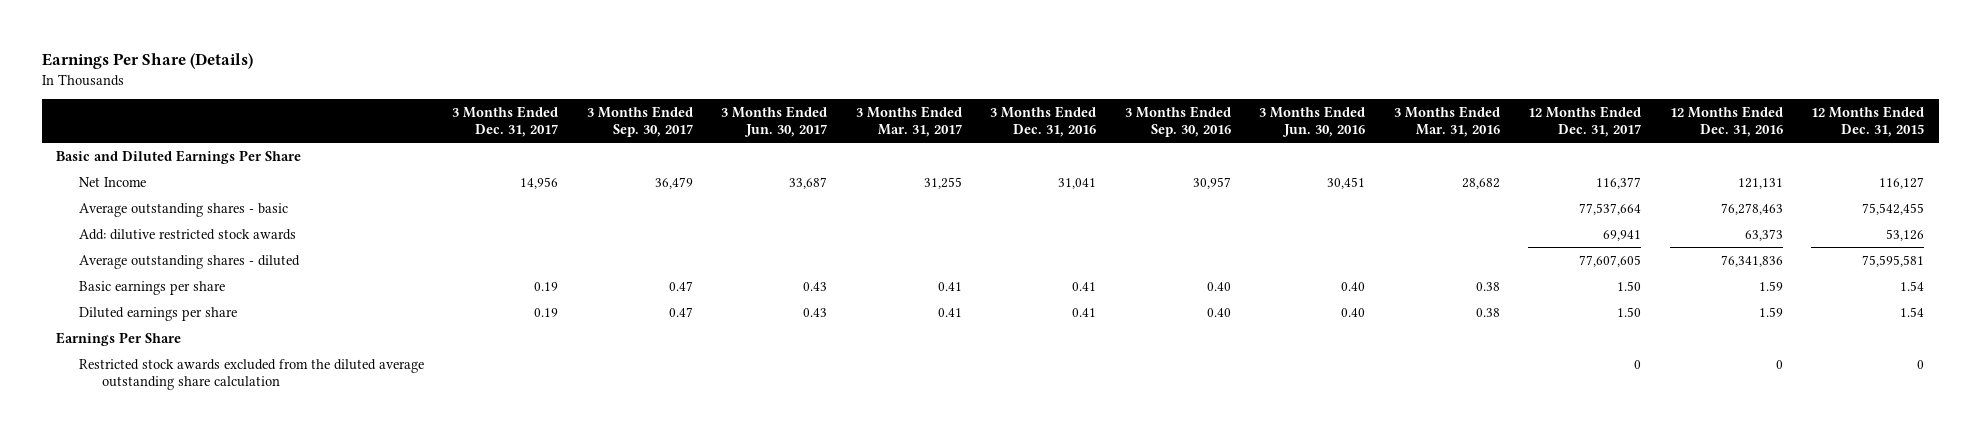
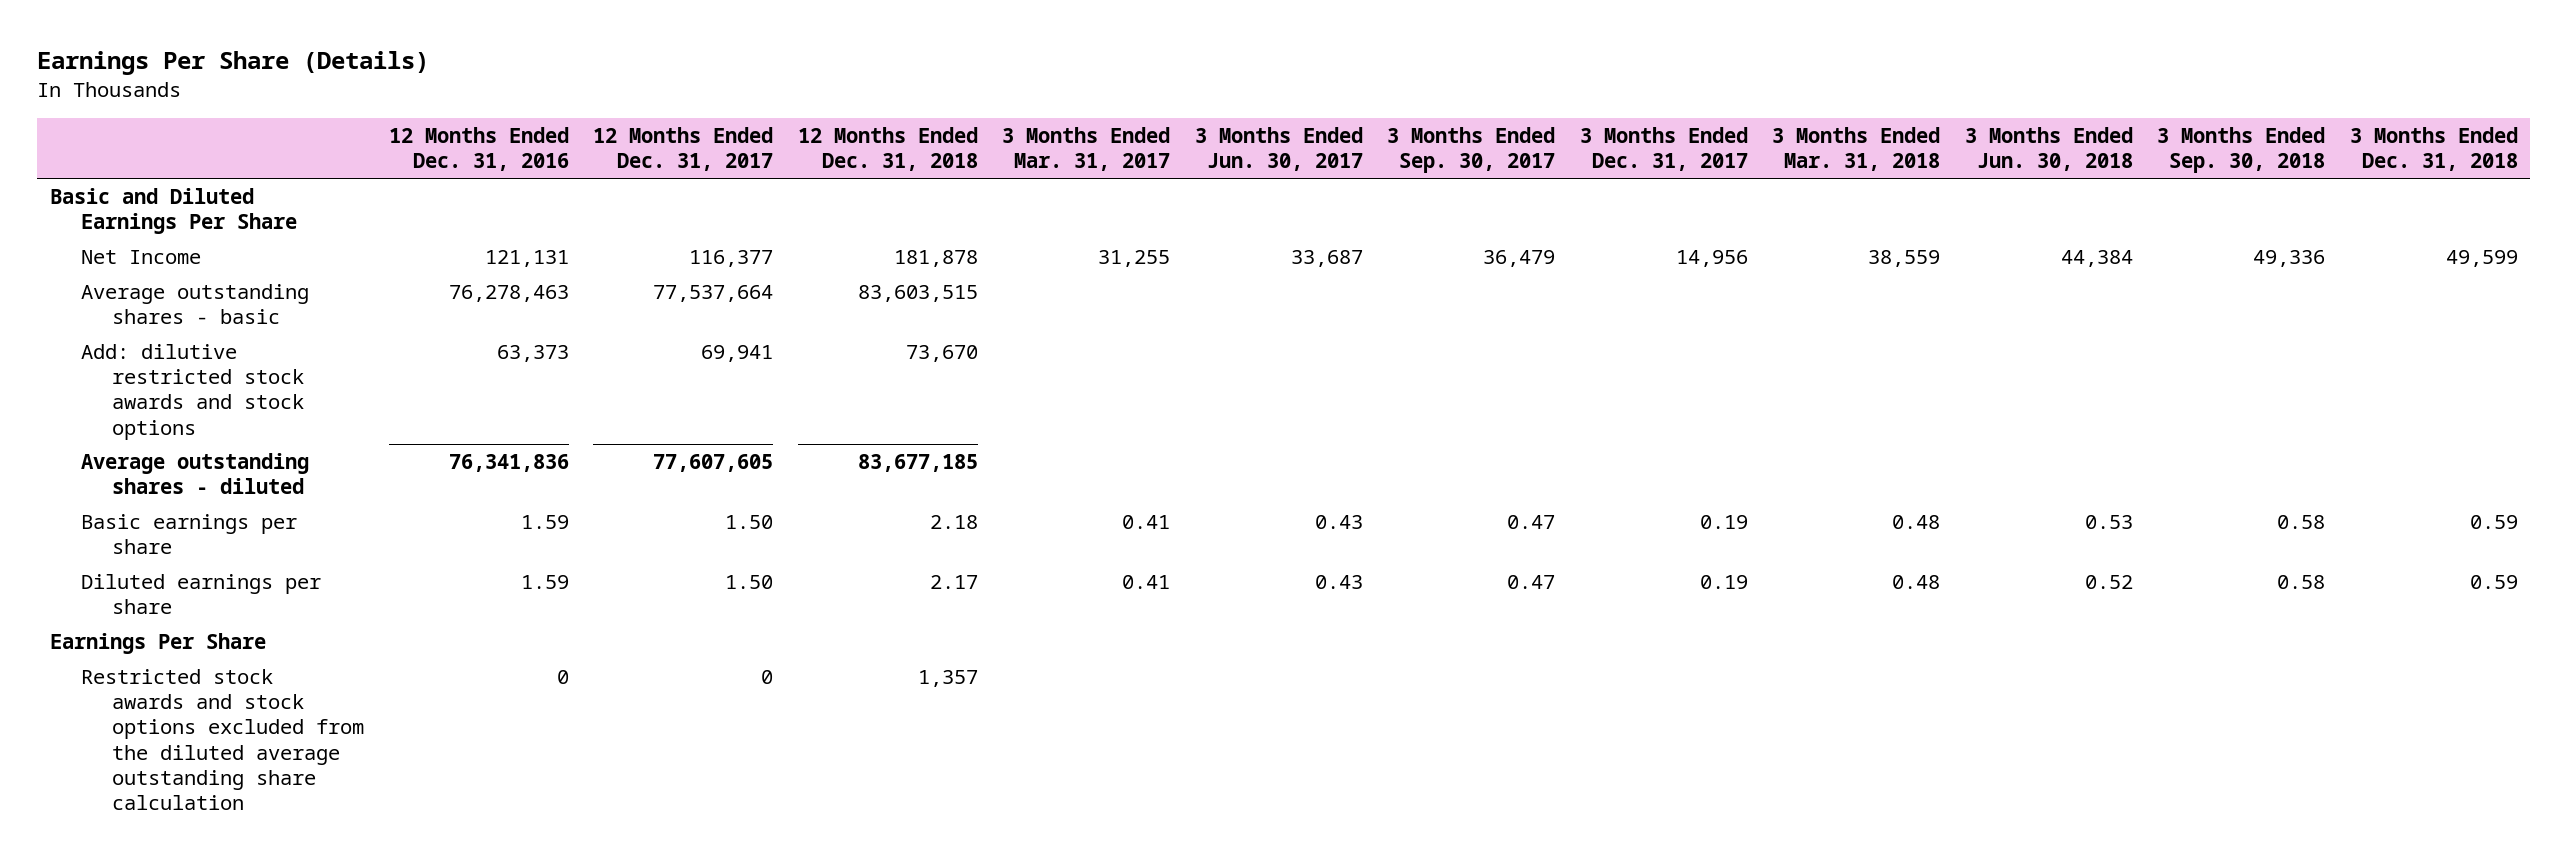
- | 3 Months Ended Dec. 31, 2017 | 3 Months Ended Sep. 30, 2017 | 3 Months Ended Jun. 30, 2017 | 3 Months Ended Mar. 31, 2017 | 3 Months Ended Dec. 31, 2016 | 3 Months Ended Sep. 30, 2016 | 3 Months Ended Jun. 30, 2016 | 3 Months Ended Mar. 31, 2016 | 12 Months Ended Dec. 31, 2017 | 12 Months Ended Dec. 31, 2016 | 12 Months Ended Dec. 31, 2015
+ | 12 Months Ended Dec. 31, 2016 | 12 Months Ended Dec. 31, 2017 | 12 Months Ended Dec. 31, 2018 | 3 Months Ended Mar. 31, 2017 | 3 Months Ended Jun. 30, 2017 | 3 Months Ended Sep. 30, 2017 | 3 Months Ended Dec. 31, 2017 | 3 Months Ended Mar. 31, 2018 | 3 Months Ended Jun. 30, 2018 | 3 Months Ended Sep. 30, 2018 | 3 Months Ended Dec. 31, 2018
- Add: dilutive restricted stock awards | | | | | | | | | 69,941 | 63,373 | 53,126
+ Add: dilutive restricted stock awards and stock options | 63,373 | 69,941 | 73,670 | | | | | | | |
- Restricted stock awards excluded from the diluted average outstanding share calculation | | | | | | | | | 0 | 0 | 0
+ Restricted stock awards and stock options excluded from the diluted average outstanding share calculation | 0 | 0 | 1,357 | | | | | | | |

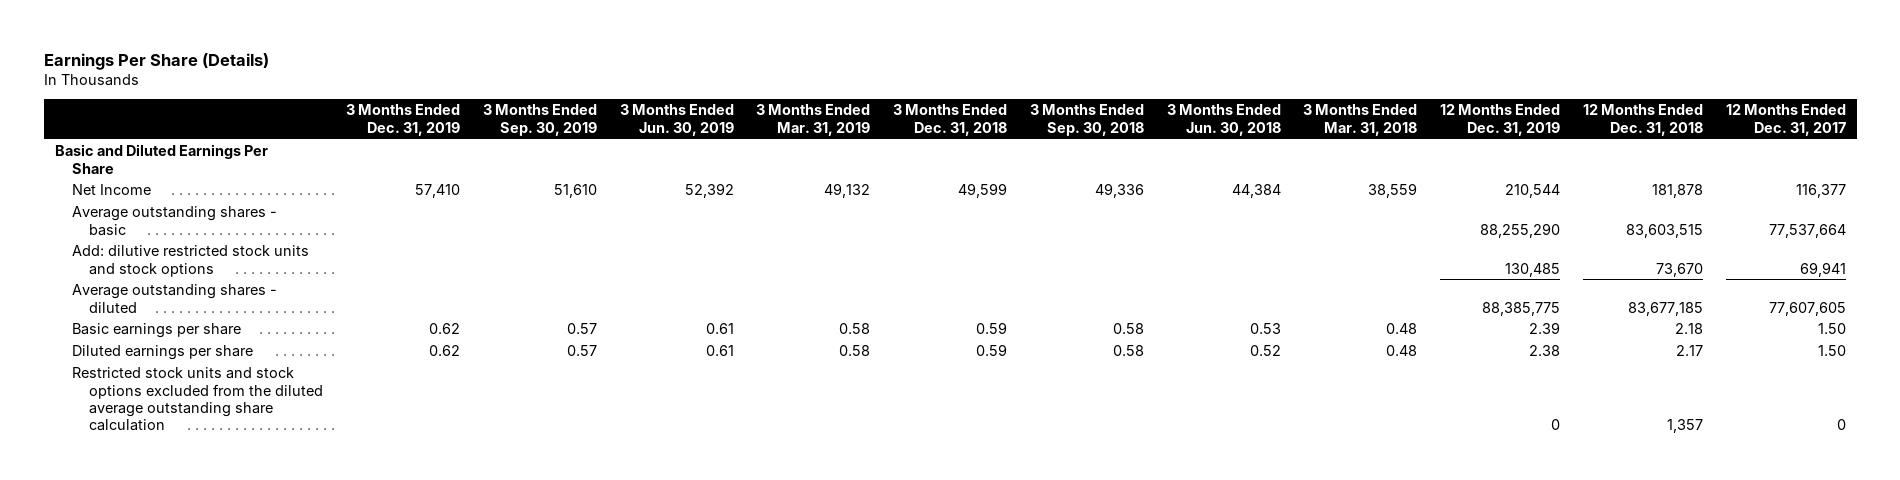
- | 12 Months Ended Dec. 31, 2016 | 12 Months Ended Dec. 31, 2017 | 12 Months Ended Dec. 31, 2018 | 3 Months Ended Mar. 31, 2017 | 3 Months Ended Jun. 30, 2017 | 3 Months Ended Sep. 30, 2017 | 3 Months Ended Dec. 31, 2017 | 3 Months Ended Mar. 31, 2018 | 3 Months Ended Jun. 30, 2018 | 3 Months Ended Sep. 30, 2018 | 3 Months Ended Dec. 31, 2018
+ | 3 Months Ended Dec. 31, 2019 | 3 Months Ended Sep. 30, 2019 | 3 Months Ended Jun. 30, 2019 | 3 Months Ended Mar. 31, 2019 | 3 Months Ended Dec. 31, 2018 | 3 Months Ended Sep. 30, 2018 | 3 Months Ended Jun. 30, 2018 | 3 Months Ended Mar. 31, 2018 | 12 Months Ended Dec. 31, 2019 | 12 Months Ended Dec. 31, 2018 | 12 Months Ended Dec. 31, 2017
- Add: dilutive restricted stock awards and stock options | 63,373 | 69,941 | 73,670 | | | | | | | |
+ Add: dilutive restricted stock units and stock options | | | | | | | | | 130,485 | 73,670 | 69,941
- Earnings Per Share
- Restricted stock awards and stock options excluded from the diluted average outstanding share calculation | 0 | 0 | 1,357 | | | | | | | |
+ Restricted stock units and stock options excluded from the diluted average outstanding share calculation | | | | | | | | | 0 | 1,357 | 0

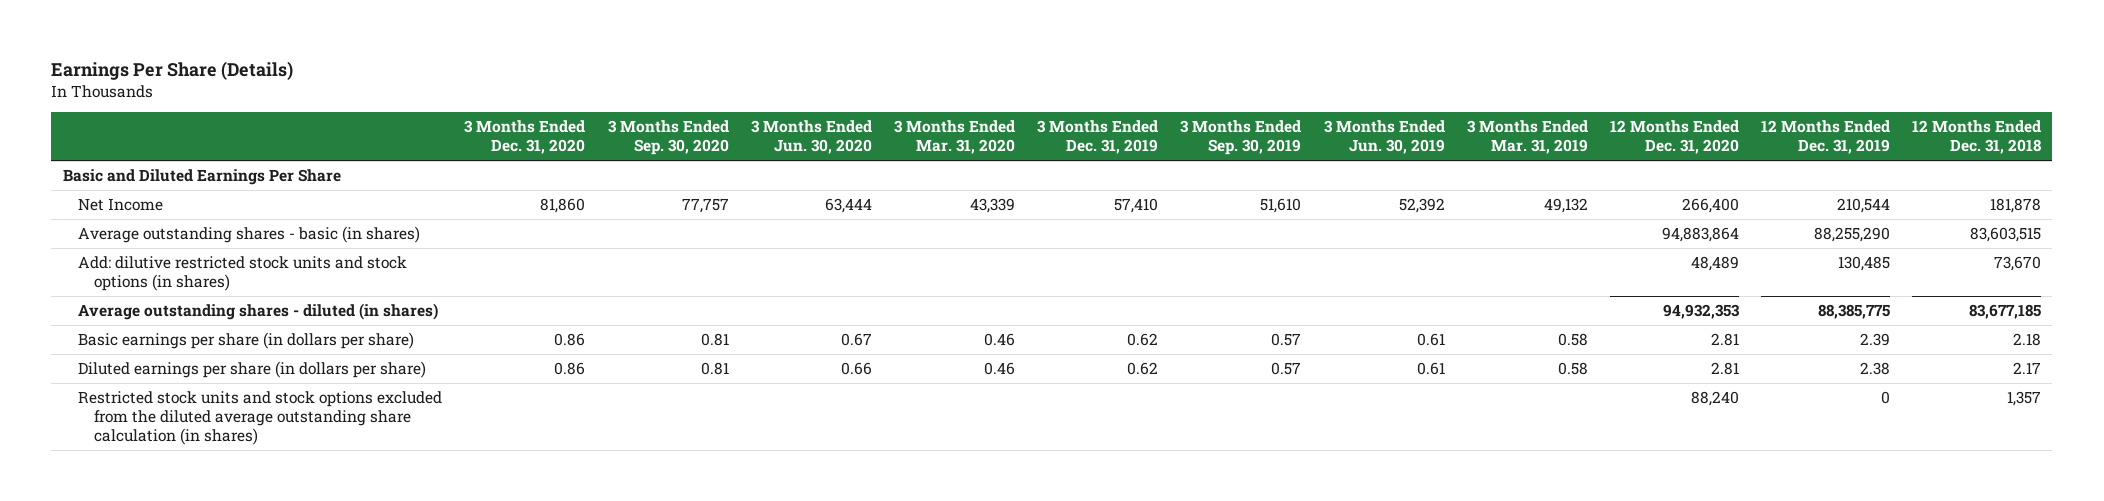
- | 3 Months Ended Dec. 31, 2019 | 3 Months Ended Sep. 30, 2019 | 3 Months Ended Jun. 30, 2019 | 3 Months Ended Mar. 31, 2019 | 3 Months Ended Dec. 31, 2018 | 3 Months Ended Sep. 30, 2018 | 3 Months Ended Jun. 30, 2018 | 3 Months Ended Mar. 31, 2018 | 12 Months Ended Dec. 31, 2019 | 12 Months Ended Dec. 31, 2018 | 12 Months Ended Dec. 31, 2017
+ | 3 Months Ended Dec. 31, 2020 | 3 Months Ended Sep. 30, 2020 | 3 Months Ended Jun. 30, 2020 | 3 Months Ended Mar. 31, 2020 | 3 Months Ended Dec. 31, 2019 | 3 Months Ended Sep. 30, 2019 | 3 Months Ended Jun. 30, 2019 | 3 Months Ended Mar. 31, 2019 | 12 Months Ended Dec. 31, 2020 | 12 Months Ended Dec. 31, 2019 | 12 Months Ended Dec. 31, 2018
- Average outstanding shares - basic | | | | | | | | | 88,255,290 | 83,603,515 | 77,537,664
- Add: dilutive restricted stock units and stock options | | | | | | | | | 130,485 | 73,670 | 69,941
- Average outstanding shares - diluted | | | | | | | | | 88,385,775 | 83,677,185 | 77,607,605
- Basic earnings per share | 0.62 | 0.57 | 0.61 | 0.58 | 0.59 | 0.58 | 0.53 | 0.48 | 2.39 | 2.18 | 1.50
- Diluted earnings per share | 0.62 | 0.57 | 0.61 | 0.58 | 0.59 | 0.58 | 0.52 | 0.48 | 2.38 | 2.17 | 1.50
- Restricted stock units and stock options excluded from the diluted average outstanding share calculation | | | | | | | | | 0 | 1,357 | 0
+ Average outstanding shares - basic (in shares) | | | | | | | | | 94,883,864 | 88,255,290 | 83,603,515
+ Add: dilutive restricted stock units and stock options (in shares) | | | | | | | | | 48,489 | 130,485 | 73,670
+ Average outstanding shares - diluted (in shares) | | | | | | | | | 94,932,353 | 88,385,775 | 83,677,185
+ Basic earnings per share (in dollars per share) | 0.86 | 0.81 | 0.67 | 0.46 | 0.62 | 0.57 | 0.61 | 0.58 | 2.81 | 2.39 | 2.18
+ Diluted earnings per share (in dollars per share) | 0.86 | 0.81 | 0.66 | 0.46 | 0.62 | 0.57 | 0.61 | 0.58 | 2.81 | 2.38 | 2.17
+ Restricted stock units and stock options excluded from the diluted average outstanding share calculation (in shares) | | | | | | | | | 88,240 | 0 | 1,357

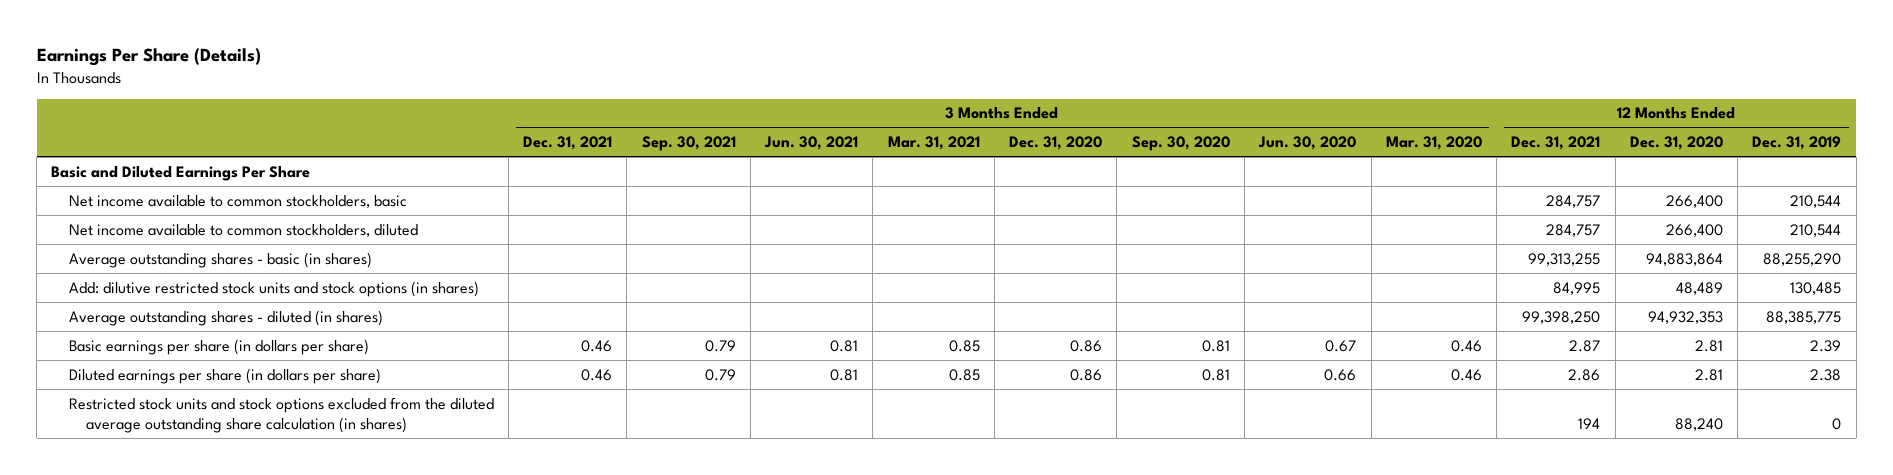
- | 3 Months Ended Dec. 31, 2020 | 3 Months Ended Sep. 30, 2020 | 3 Months Ended Jun. 30, 2020 | 3 Months Ended Mar. 31, 2020 | 3 Months Ended Dec. 31, 2019 | 3 Months Ended Sep. 30, 2019 | 3 Months Ended Jun. 30, 2019 | 3 Months Ended Mar. 31, 2019 | 12 Months Ended Dec. 31, 2020 | 12 Months Ended Dec. 31, 2019 | 12 Months Ended Dec. 31, 2018
+ | 3 Months Ended Dec. 31, 2021 | 3 Months Ended Sep. 30, 2021 | 3 Months Ended Jun. 30, 2021 | 3 Months Ended Mar. 31, 2021 | 3 Months Ended Dec. 31, 2020 | 3 Months Ended Sep. 30, 2020 | 3 Months Ended Jun. 30, 2020 | 3 Months Ended Mar. 31, 2020 | 12 Months Ended Dec. 31, 2021 | 12 Months Ended Dec. 31, 2020 | 12 Months Ended Dec. 31, 2019
- Net Income | 81,860 | 77,757 | 63,444 | 43,339 | 57,410 | 51,610 | 52,392 | 49,132 | 266,400 | 210,544 | 181,878
+ Net income available to common stockholders, basic | | | | | | | | | 284,757 | 266,400 | 210,544
+ Net income available to common stockholders, diluted | | | | | | | | | 284,757 | 266,400 | 210,544

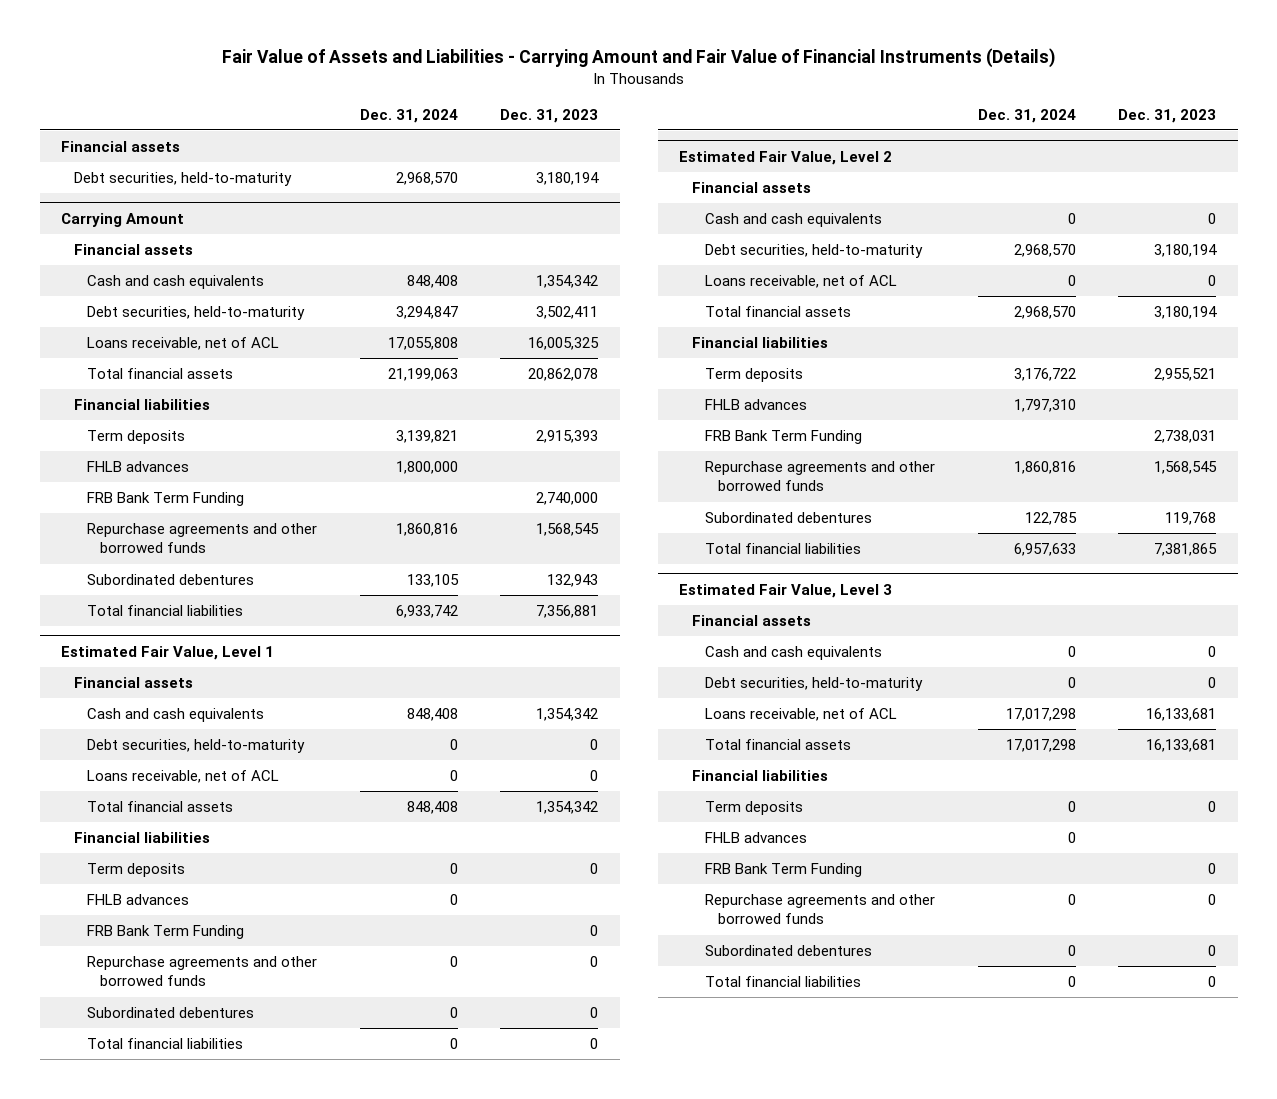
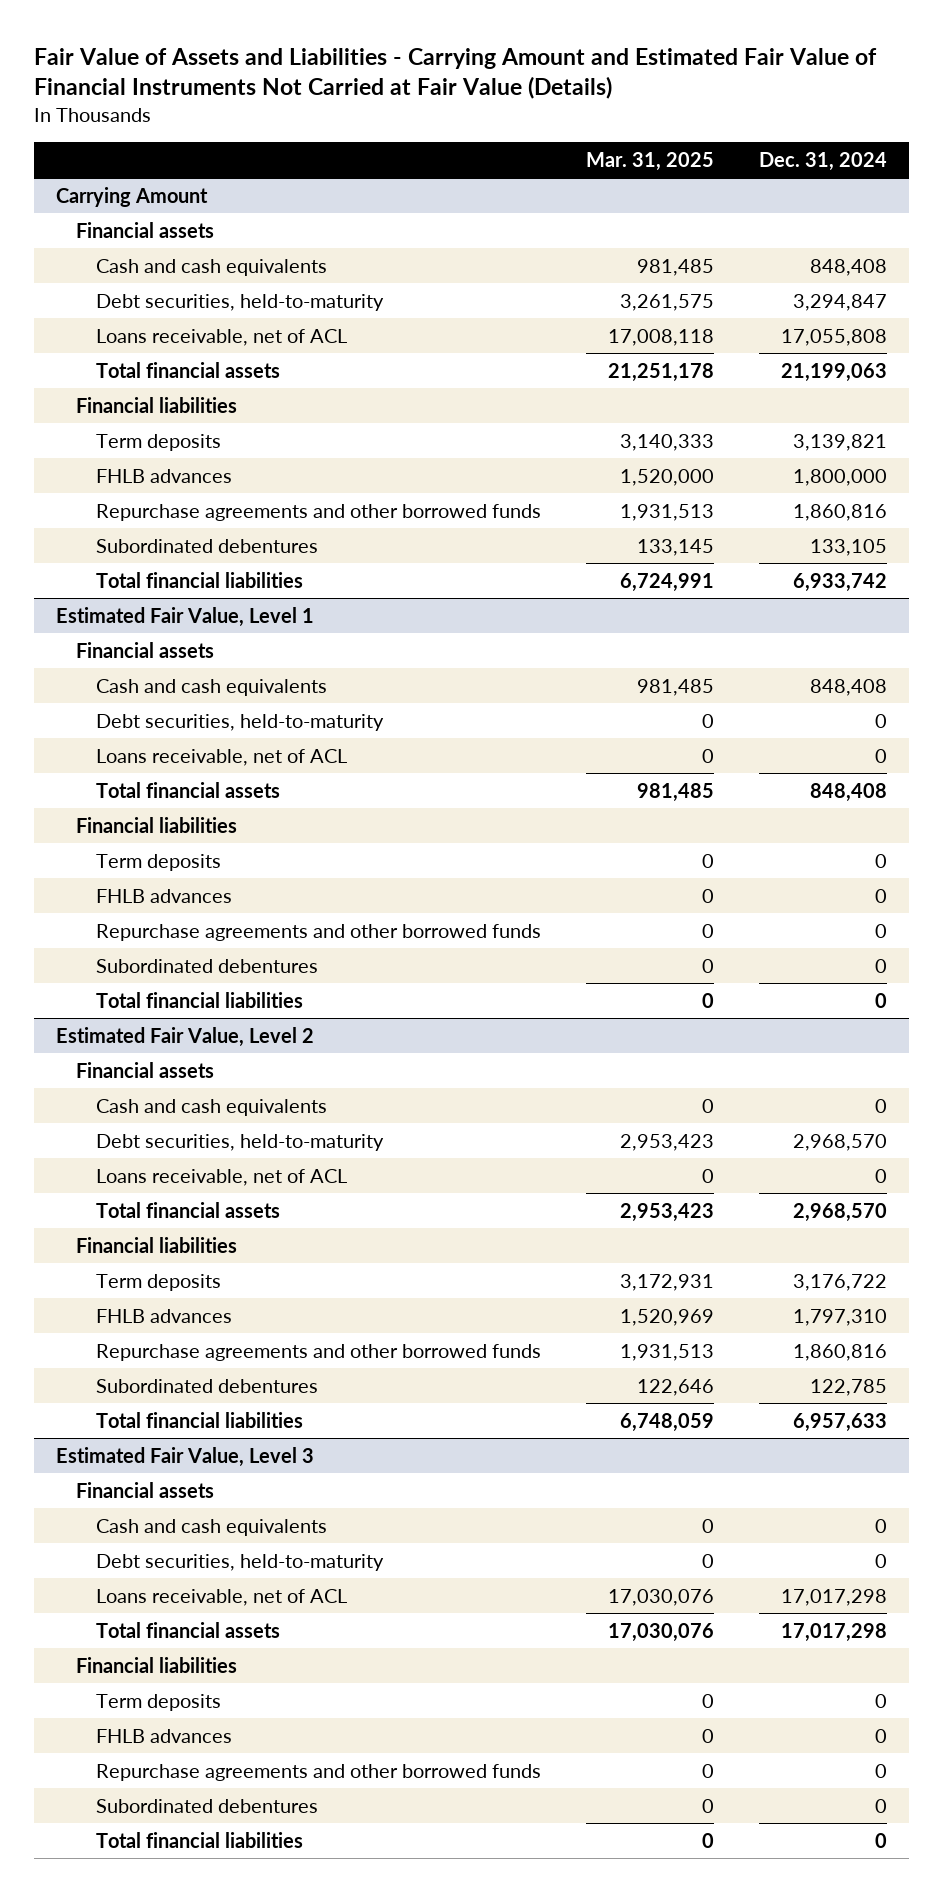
- Fair Value of Assets and Liabilities - Carrying Amount and Fair Value of Financial Instruments (Details)
+ Fair Value of Assets and Liabilities - Carrying Amount and Estimated Fair Value of Financial Instruments Not Carried at Fair Value (Details)
- | Dec. 31, 2024 | Dec. 31, 2023
+ | Mar. 31, 2025 | Dec. 31, 2024
- Financial assets
- Debt securities, held-to-maturity | 2,968,570 | 3,180,194
@ Carrying Amount
- FRB Bank Term Funding | | 2,740,000
@ Estimated Fair Value, Level 1
- FRB Bank Term Funding | | 0
@ Estimated Fair Value, Level 2
- FRB Bank Term Funding | | 2,738,031
@ Estimated Fair Value, Level 3
- FRB Bank Term Funding | | 0

